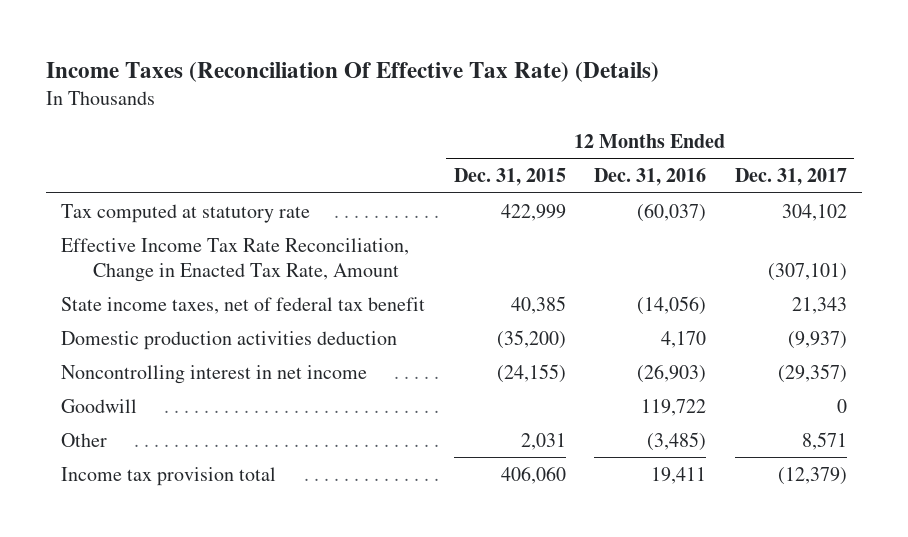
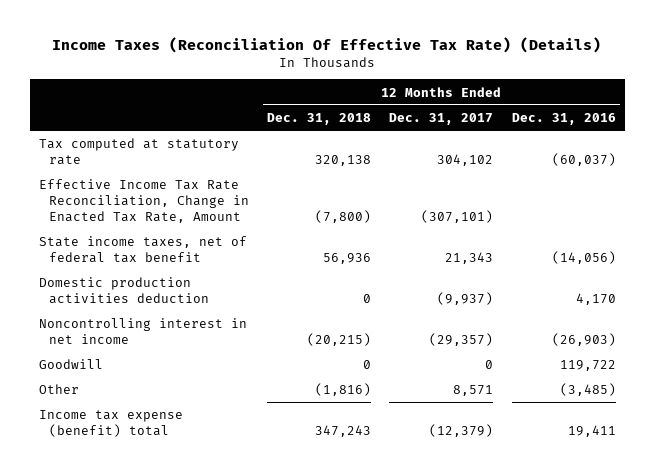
- | 12 Months Ended Dec. 31, 2015 | 12 Months Ended Dec. 31, 2016 | 12 Months Ended Dec. 31, 2017
+ | 12 Months Ended Dec. 31, 2018 | 12 Months Ended Dec. 31, 2017 | 12 Months Ended Dec. 31, 2016
- Income tax provision total | 406,060 | 19,411 | (12,379)
+ Income tax expense (benefit) total | 347,243 | (12,379) | 19,411

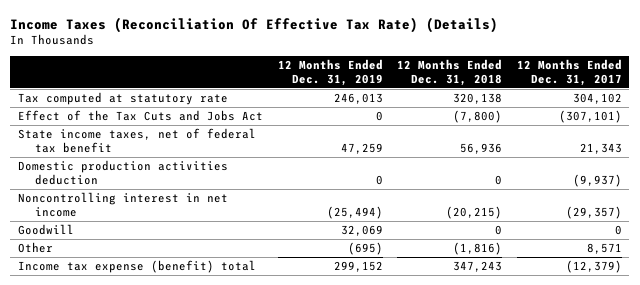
- | 12 Months Ended Dec. 31, 2018 | 12 Months Ended Dec. 31, 2017 | 12 Months Ended Dec. 31, 2016
+ | 12 Months Ended Dec. 31, 2019 | 12 Months Ended Dec. 31, 2018 | 12 Months Ended Dec. 31, 2017
- Effective Income Tax Rate Reconciliation, Change in Enacted Tax Rate, Amount | (7,800) | (307,101) |
+ Effect of the Tax Cuts and Jobs Act | 0 | (7,800) | (307,101)

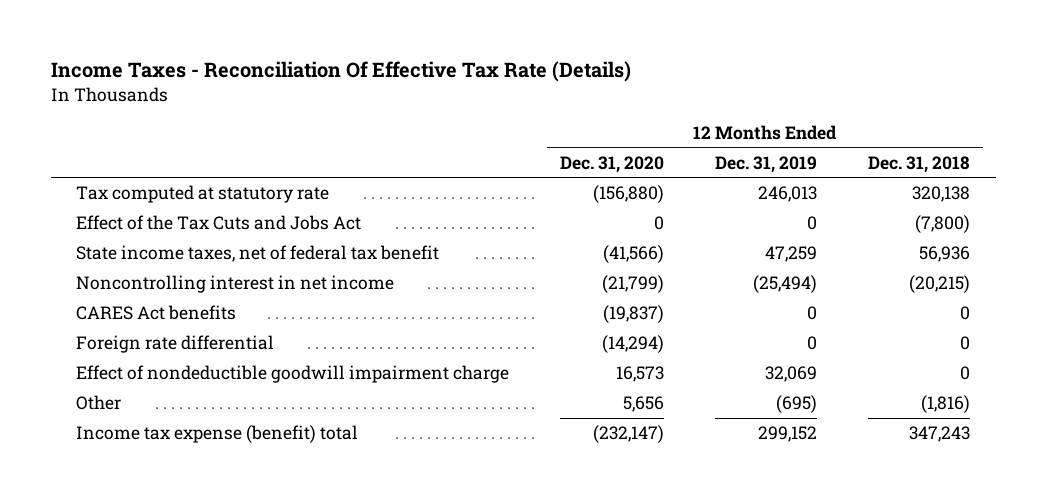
- Income Taxes (Reconciliation Of Effective Tax Rate) (Details)
+ Income Taxes - Reconciliation Of Effective Tax Rate (Details)
- | 12 Months Ended Dec. 31, 2019 | 12 Months Ended Dec. 31, 2018 | 12 Months Ended Dec. 31, 2017
+ | 12 Months Ended Dec. 31, 2020 | 12 Months Ended Dec. 31, 2019 | 12 Months Ended Dec. 31, 2018
- Domestic production activities deduction | 0 | 0 | (9,937)
- Goodwill | 32,069 | 0 | 0
+ CARES Act benefits | (19,837) | 0 | 0
+ Foreign rate differential | (14,294) | 0 | 0
+ Effect of nondeductible goodwill impairment charge | 16,573 | 32,069 | 0

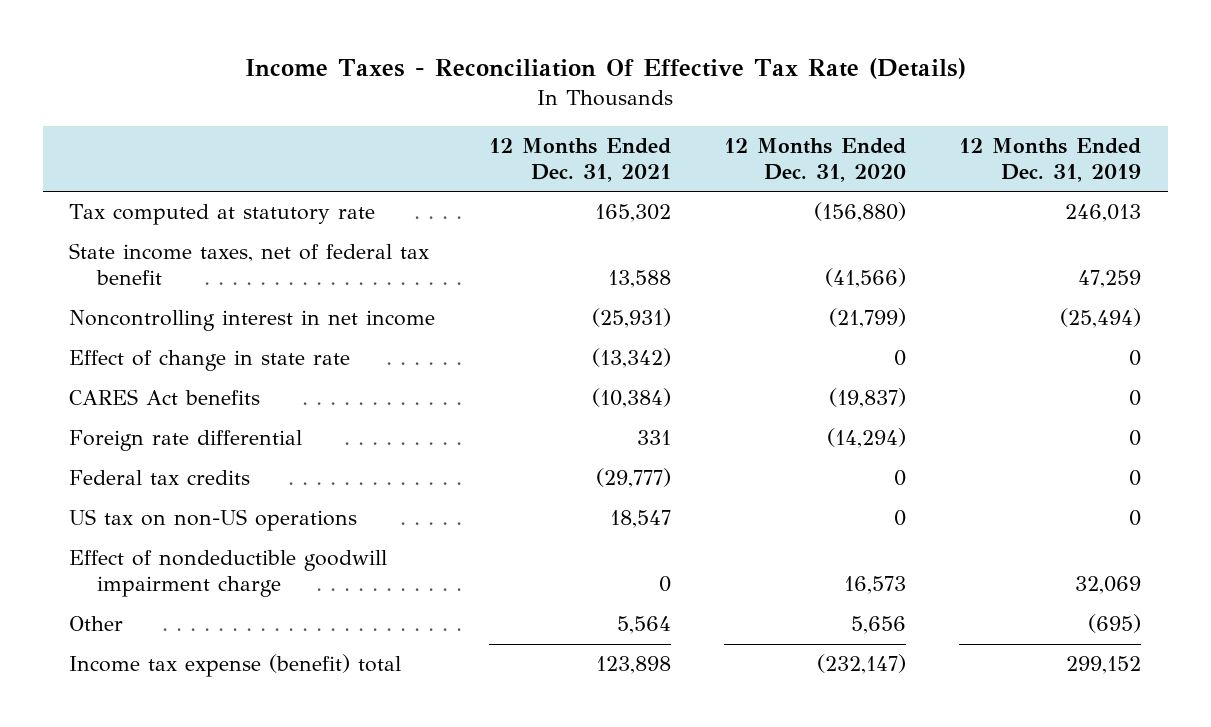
- | 12 Months Ended Dec. 31, 2020 | 12 Months Ended Dec. 31, 2019 | 12 Months Ended Dec. 31, 2018
+ | 12 Months Ended Dec. 31, 2021 | 12 Months Ended Dec. 31, 2020 | 12 Months Ended Dec. 31, 2019
- Effect of the Tax Cuts and Jobs Act | 0 | 0 | (7,800)
+ Effect of change in state rate | (13,342) | 0 | 0
+ Federal tax credits | (29,777) | 0 | 0
+ US tax on non-US operations | 18,547 | 0 | 0

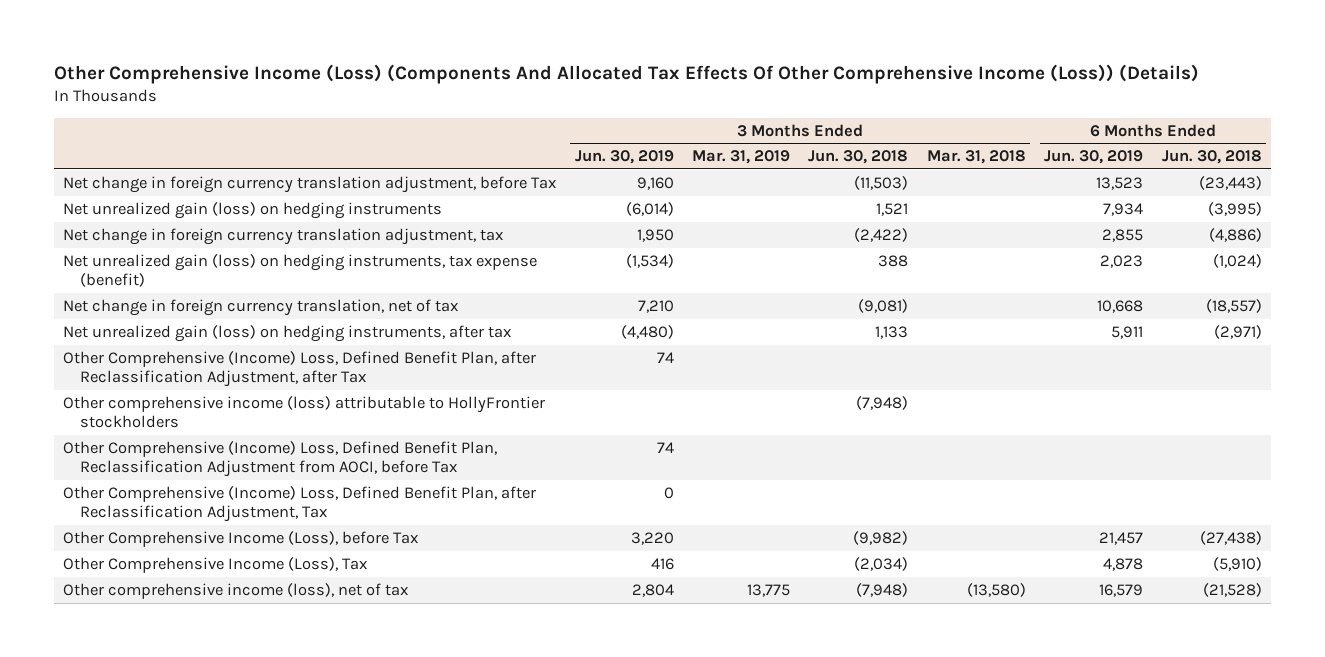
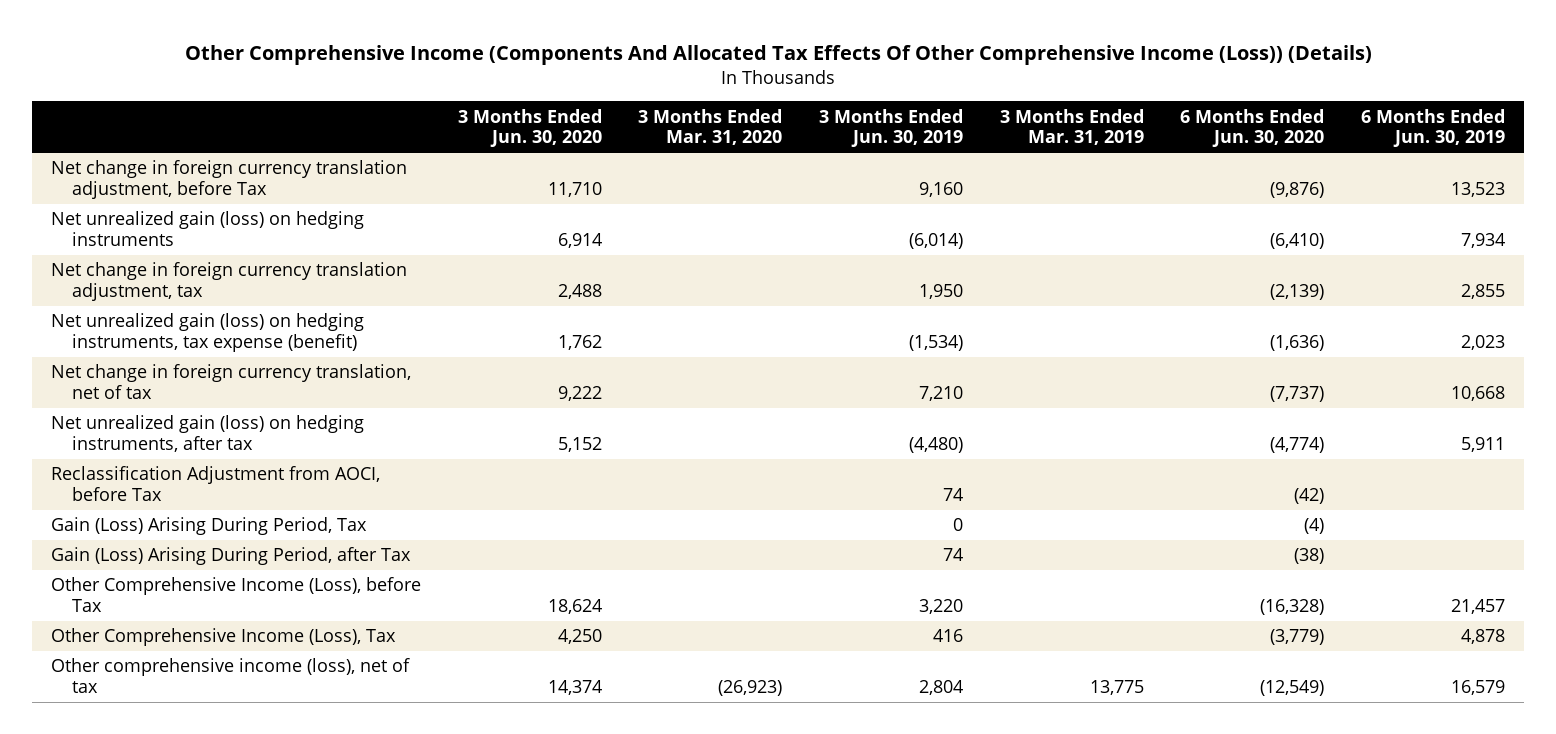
- Other Comprehensive Income (Loss) (Components And Allocated Tax Effects Of Other Comprehensive Income (Loss)) (Details)
+ Other Comprehensive Income (Components And Allocated Tax Effects Of Other Comprehensive Income (Loss)) (Details)
- | 3 Months Ended Jun. 30, 2019 | 3 Months Ended Mar. 31, 2019 | 3 Months Ended Jun. 30, 2018 | 3 Months Ended Mar. 31, 2018 | 6 Months Ended Jun. 30, 2019 | 6 Months Ended Jun. 30, 2018
+ | 3 Months Ended Jun. 30, 2020 | 3 Months Ended Mar. 31, 2020 | 3 Months Ended Jun. 30, 2019 | 3 Months Ended Mar. 31, 2019 | 6 Months Ended Jun. 30, 2020 | 6 Months Ended Jun. 30, 2019
- Other Comprehensive (Income) Loss, Defined Benefit Plan, after Reclassification Adjustment, after Tax | 74 | | | | |
- Other comprehensive income (loss) attributable to HollyFrontier stockholders | | | (7,948) | | |
- Other Comprehensive (Income) Loss, Defined Benefit Plan, Reclassification Adjustment from AOCI, before Tax | 74 | | | | |
- Other Comprehensive (Income) Loss, Defined Benefit Plan, after Reclassification Adjustment, Tax | 0 | | | | |
+ Reclassification Adjustment from AOCI, before Tax | | | 74 | | (42) |
+ Gain (Loss) Arising During Period, Tax | | | 0 | | (4) |
+ Gain (Loss) Arising During Period, after Tax | | | 74 | | (38) |

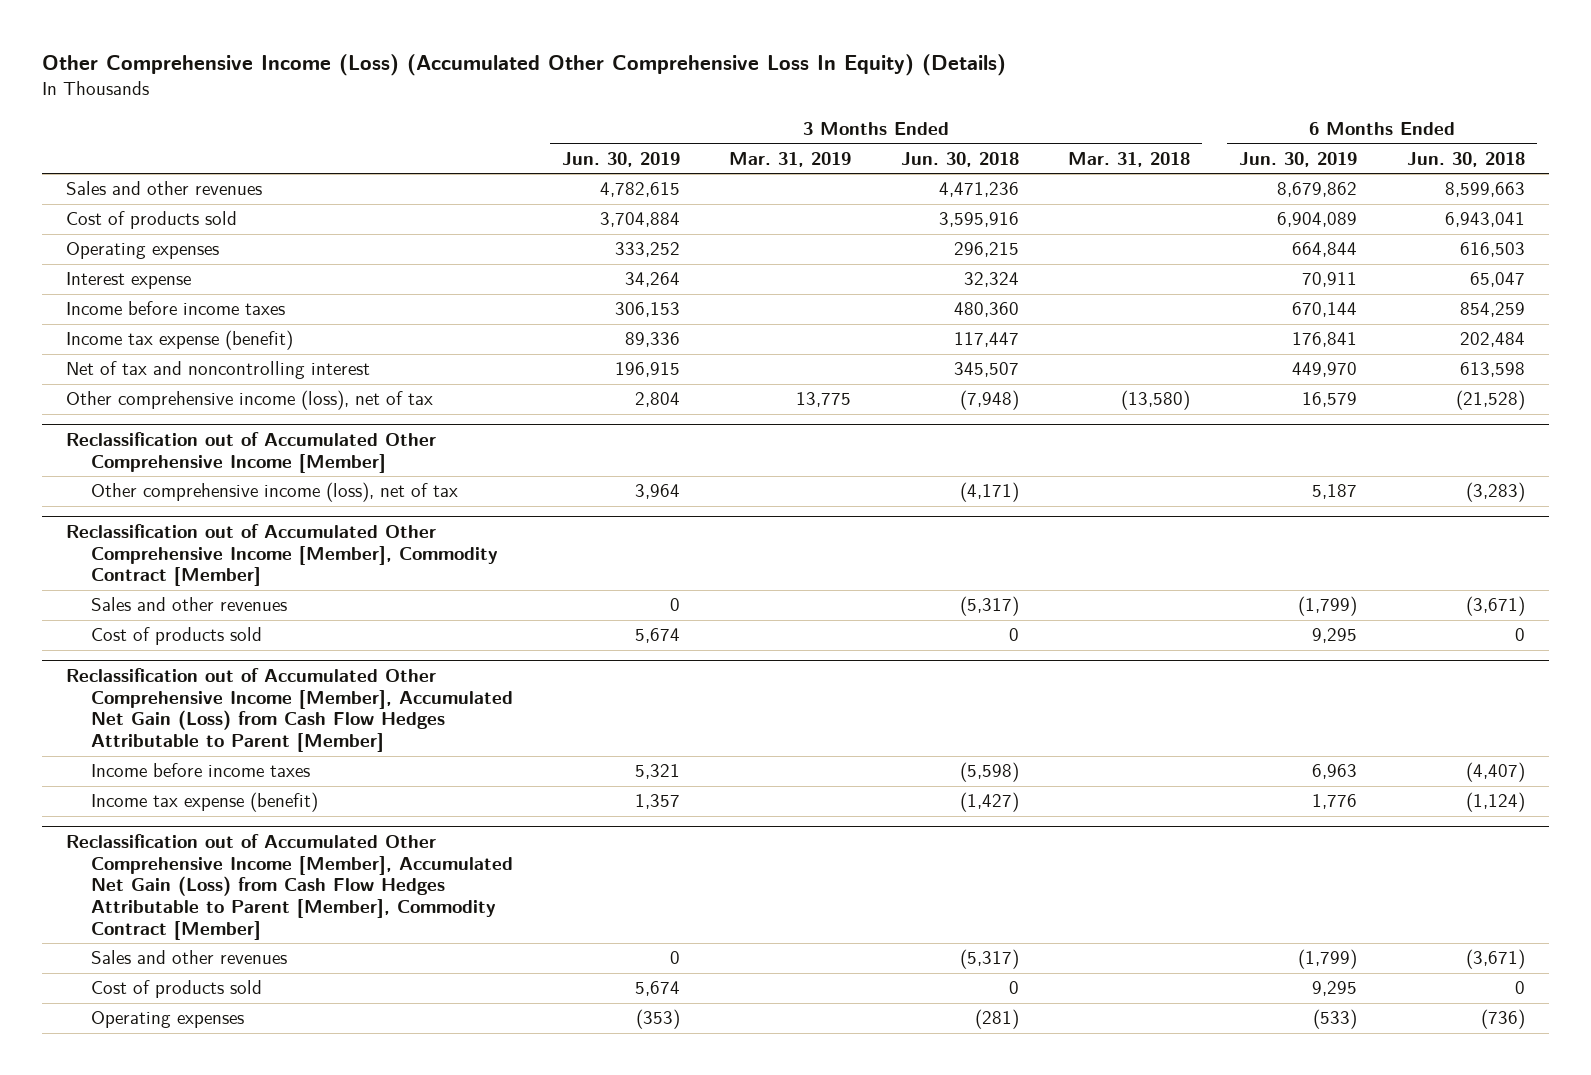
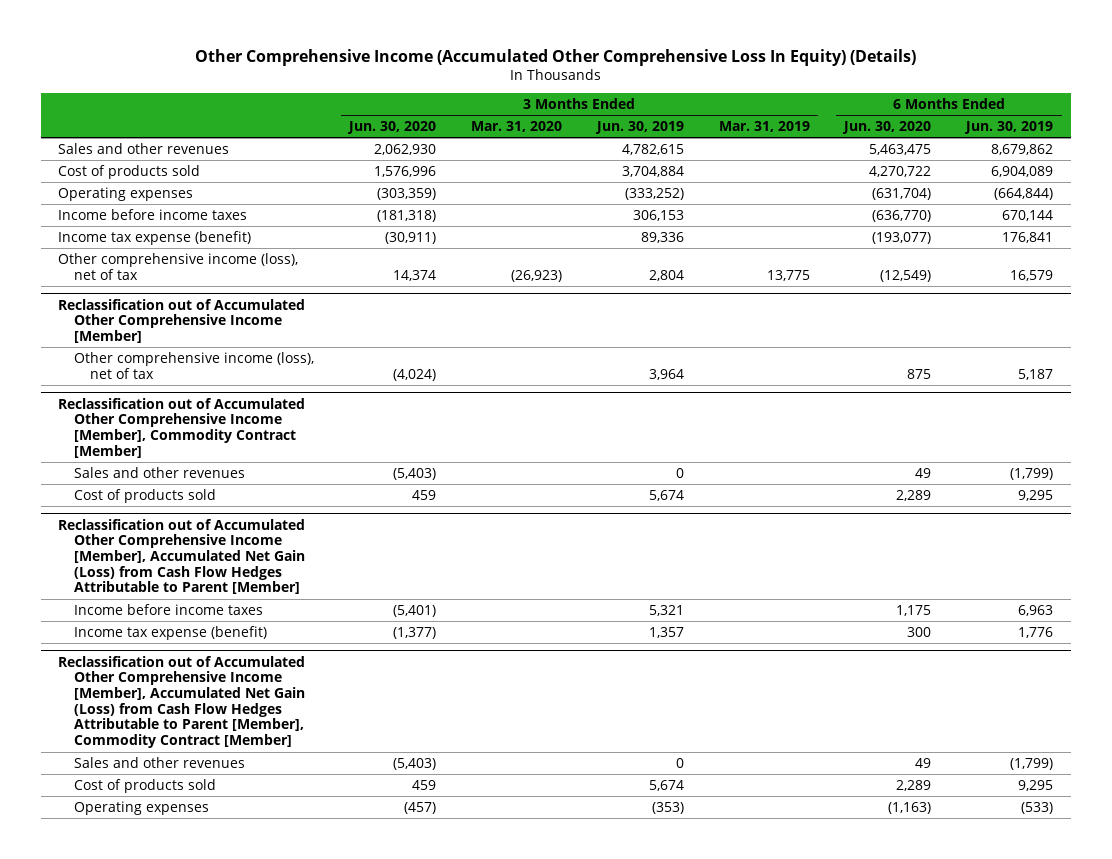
- Other Comprehensive Income (Loss) (Accumulated Other Comprehensive Loss In Equity) (Details)
+ Other Comprehensive Income (Accumulated Other Comprehensive Loss In Equity) (Details)
- | 3 Months Ended Jun. 30, 2019 | 3 Months Ended Mar. 31, 2019 | 3 Months Ended Jun. 30, 2018 | 3 Months Ended Mar. 31, 2018 | 6 Months Ended Jun. 30, 2019 | 6 Months Ended Jun. 30, 2018
+ | 3 Months Ended Jun. 30, 2020 | 3 Months Ended Mar. 31, 2020 | 3 Months Ended Jun. 30, 2019 | 3 Months Ended Mar. 31, 2019 | 6 Months Ended Jun. 30, 2020 | 6 Months Ended Jun. 30, 2019
- Operating expenses | 333,252 | | 296,215 | | 664,844 | 616,503
- Interest expense | 34,264 | | 32,324 | | 70,911 | 65,047
+ Operating expenses | (303,359) | | (333,252) | | (631,704) | (664,844)
- Net of tax and noncontrolling interest | 196,915 | | 345,507 | | 449,970 | 613,598

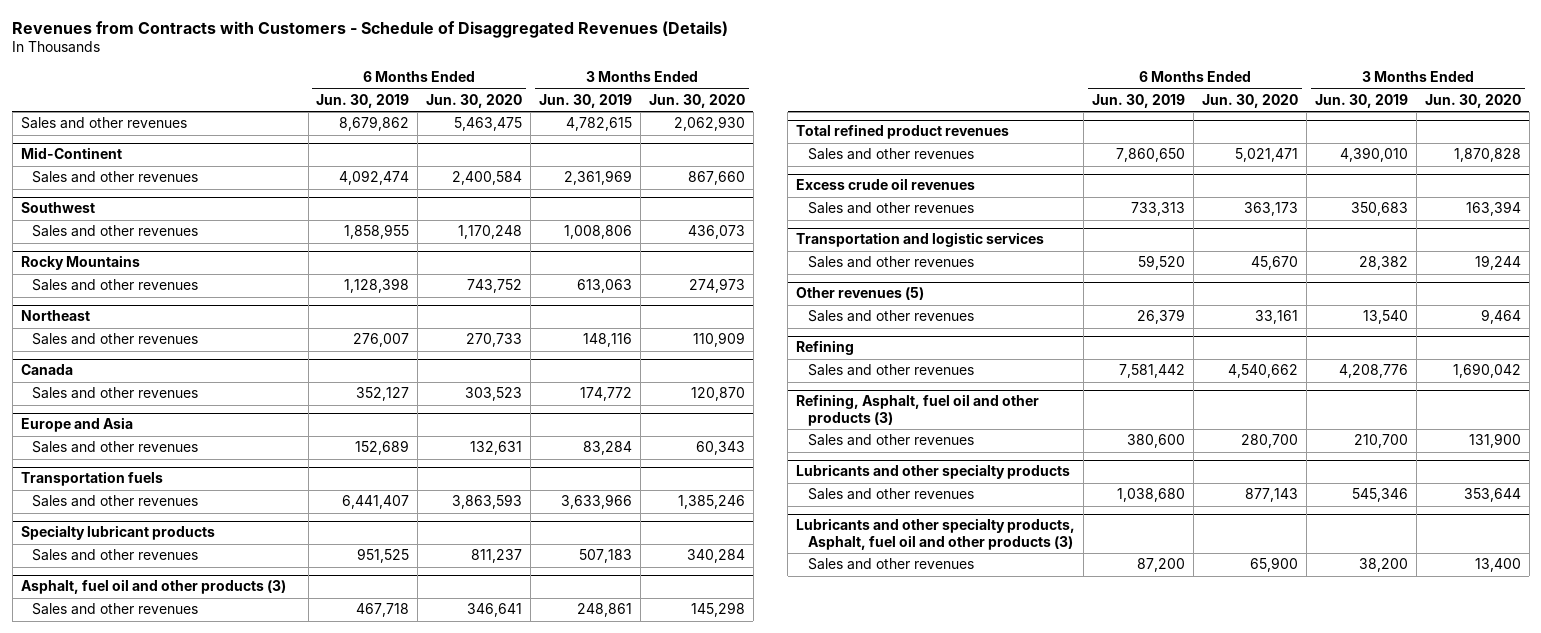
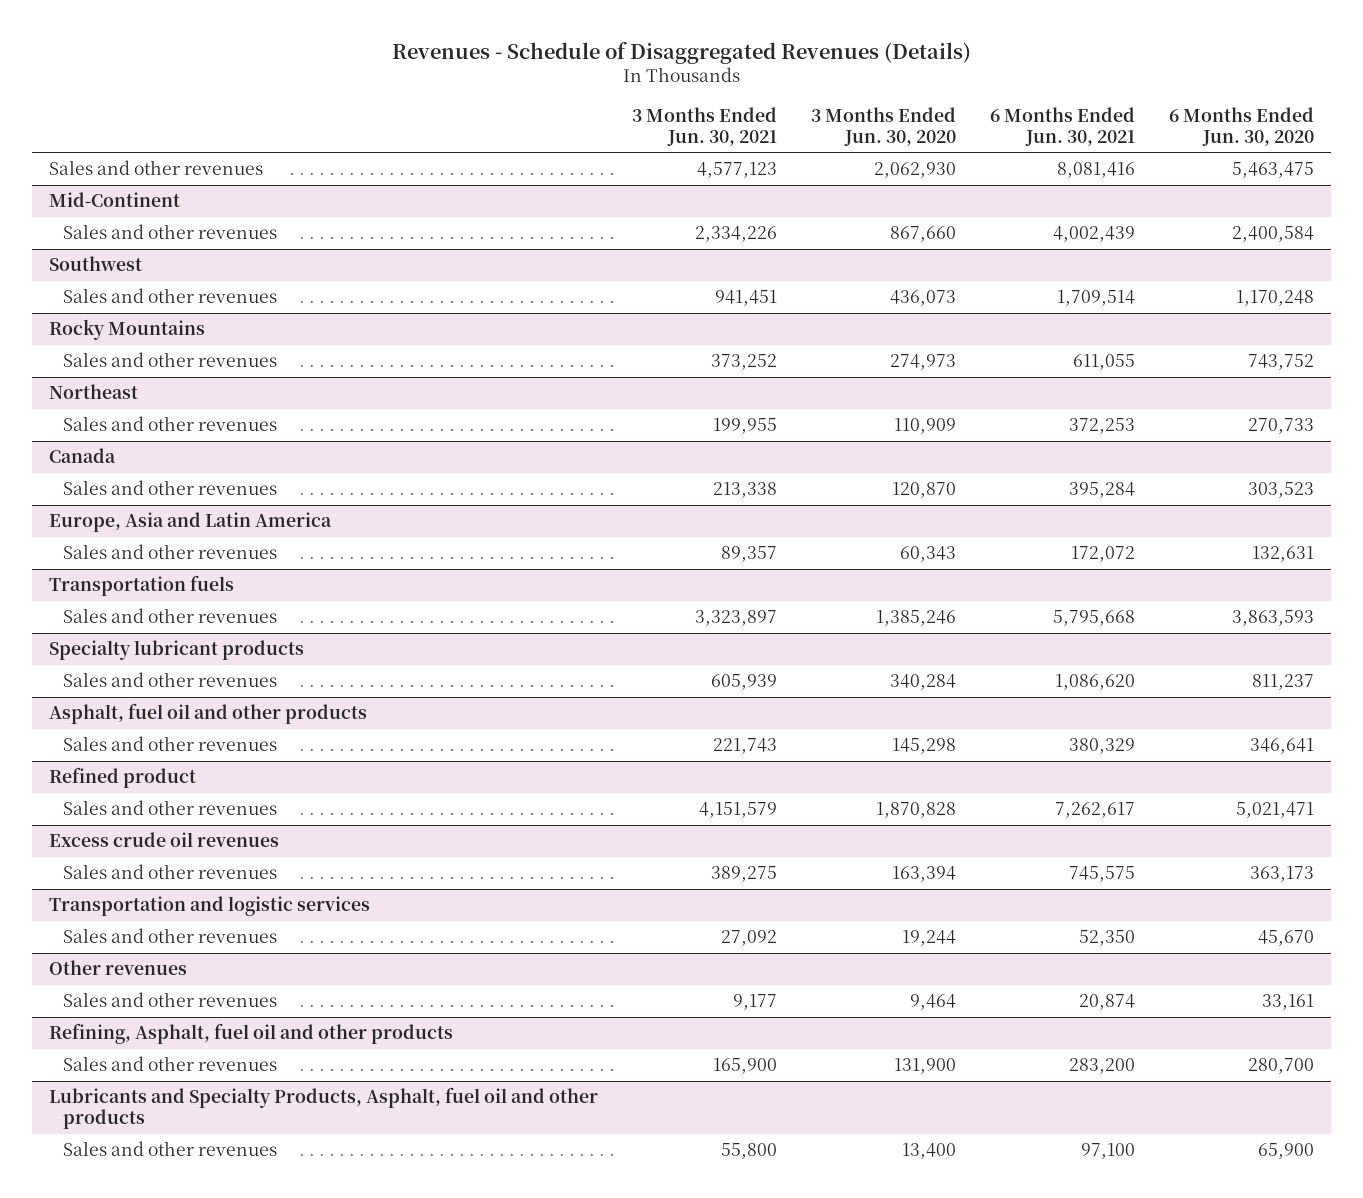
- Revenues from Contracts with Customers - Schedule of Disaggregated Revenues (Details)
+ Revenues - Schedule of Disaggregated Revenues (Details)
- | 6 Months Ended Jun. 30, 2019 | 6 Months Ended Jun. 30, 2020 | 3 Months Ended Jun. 30, 2019 | 3 Months Ended Jun. 30, 2020
+ | 3 Months Ended Jun. 30, 2021 | 3 Months Ended Jun. 30, 2020 | 6 Months Ended Jun. 30, 2021 | 6 Months Ended Jun. 30, 2020
- Europe and Asia
+ Europe, Asia and Latin America
- Asphalt, fuel oil and other products (3)
+ Asphalt, fuel oil and other products
- Total refined product revenues
+ Refined product
- Other revenues (5)
+ Other revenues
- Refining
- Sales and other revenues | 7,581,442 | 4,540,662 | 4,208,776 | 1,690,042
- Refining, Asphalt, fuel oil and other products (3)
+ Refining, Asphalt, fuel oil and other products
- Lubricants and other specialty products
- Sales and other revenues | 1,038,680 | 877,143 | 545,346 | 353,644
- Lubricants and other specialty products, Asphalt, fuel oil and other products (3)
+ Lubricants and Specialty Products, Asphalt, fuel oil and other products

